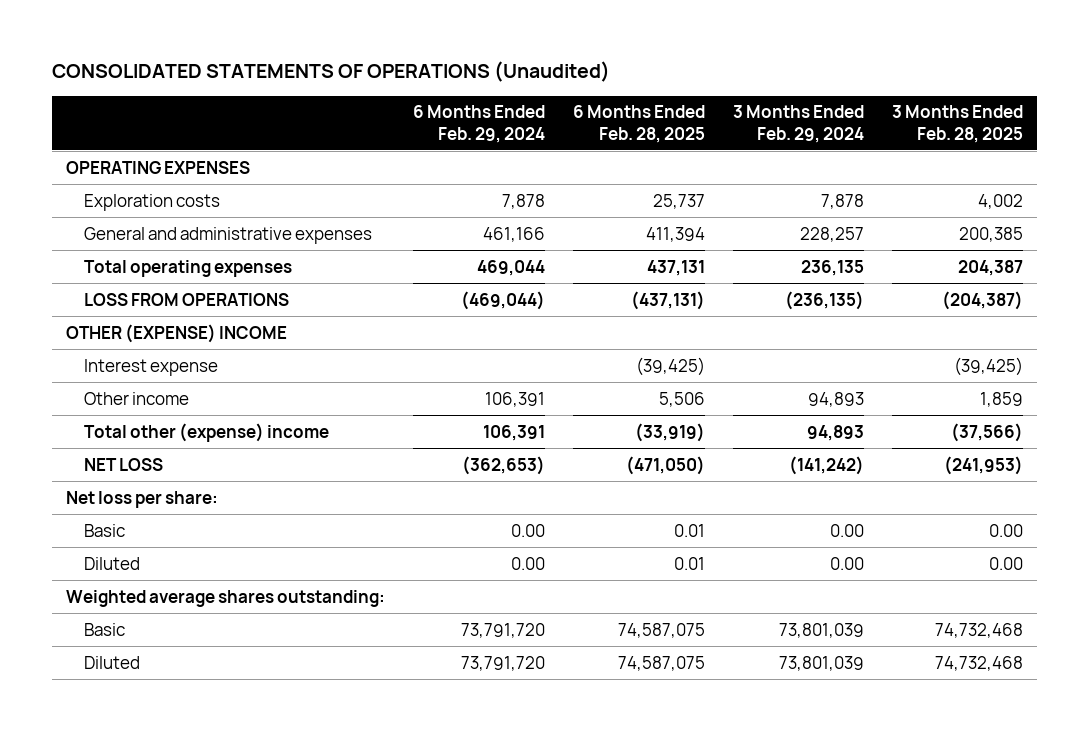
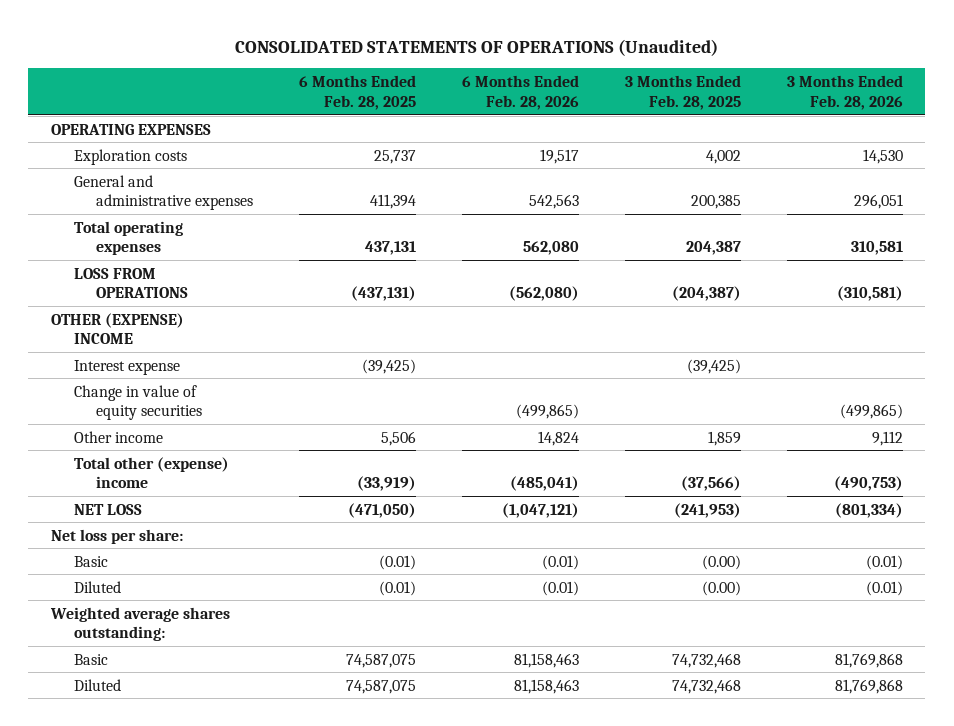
- | 6 Months Ended Feb. 29, 2024 | 6 Months Ended Feb. 28, 2025 | 3 Months Ended Feb. 29, 2024 | 3 Months Ended Feb. 28, 2025
+ | 6 Months Ended Feb. 28, 2025 | 6 Months Ended Feb. 28, 2026 | 3 Months Ended Feb. 28, 2025 | 3 Months Ended Feb. 28, 2026
+ Change in value of equity securities | | (499,865) | | (499,865)
- Basic | 0.00 | 0.01 | 0.00 | 0.00
- Diluted | 0.00 | 0.01 | 0.00 | 0.00
+ Basic | (0.01) | (0.01) | (0.00) | (0.01)
+ Diluted | (0.01) | (0.01) | (0.00) | (0.01)

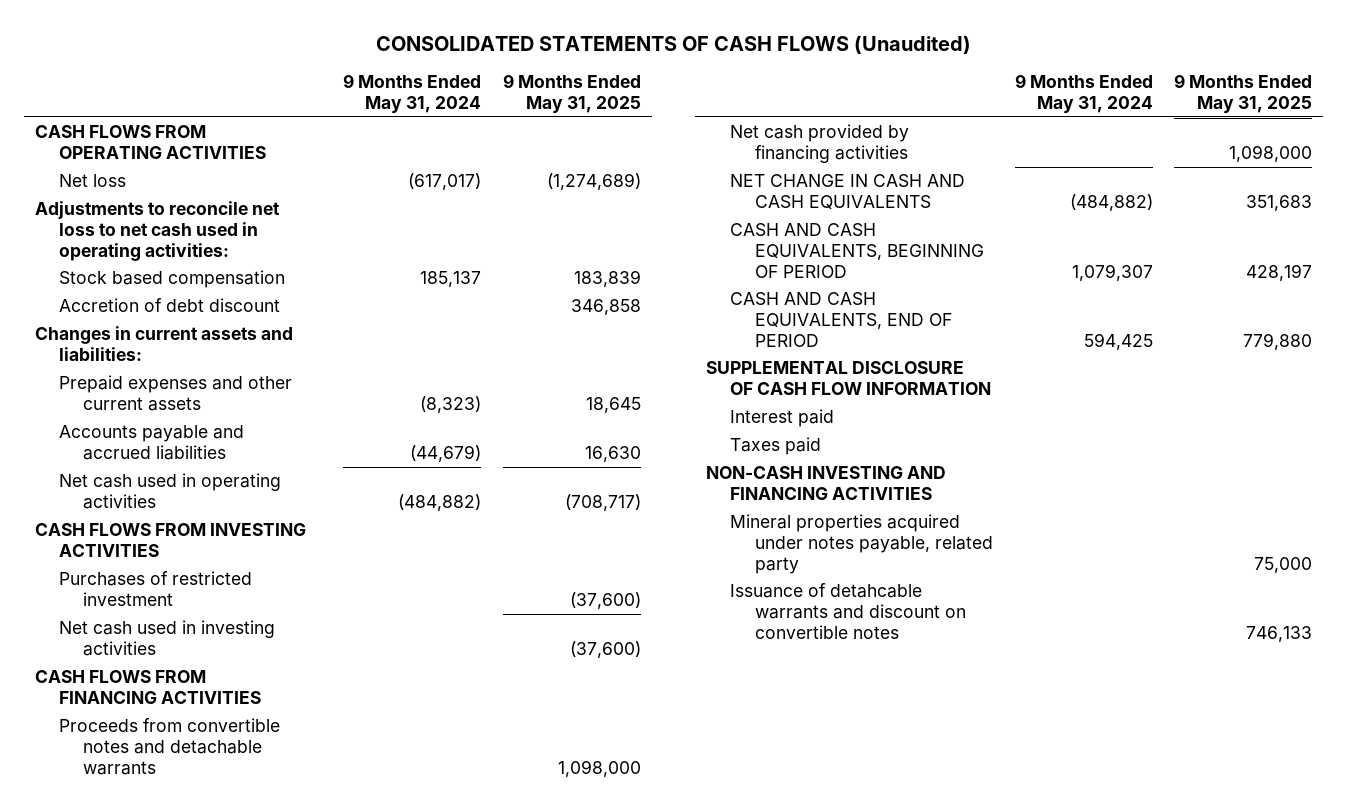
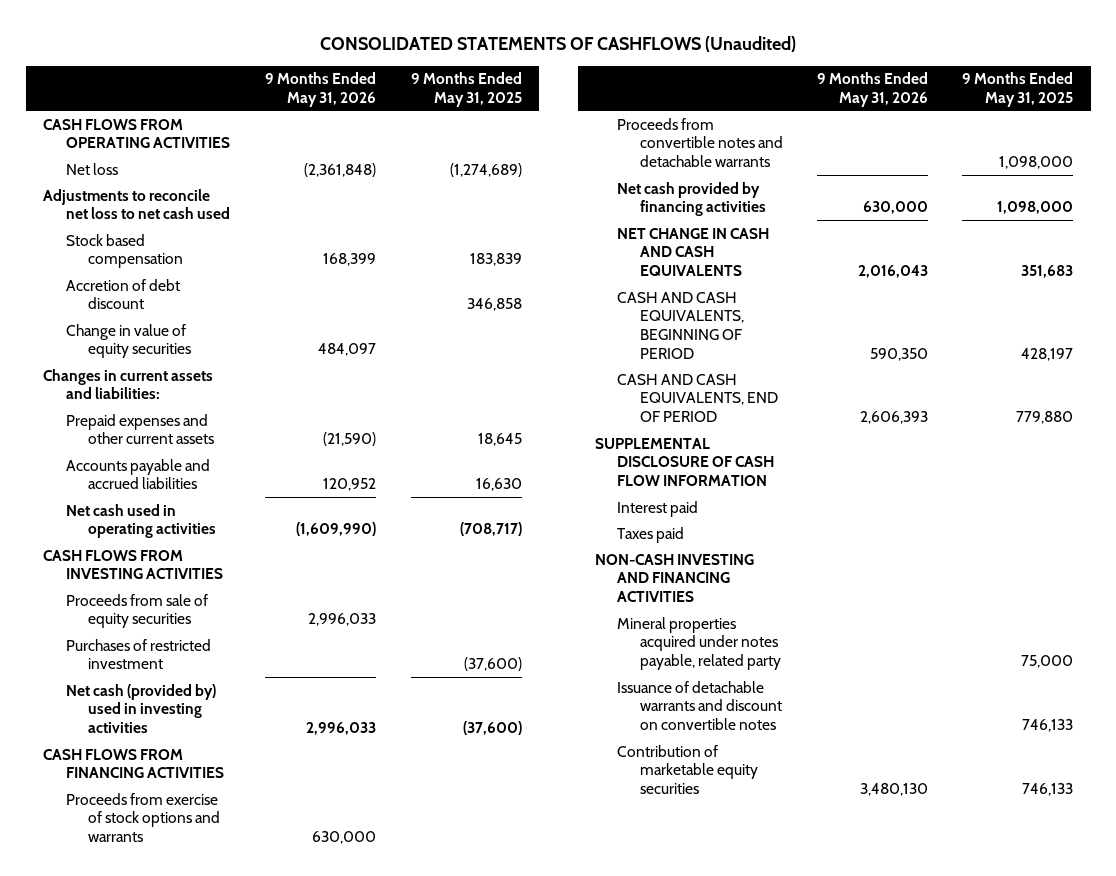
- CONSOLIDATED STATEMENTS OF CASH FLOWS (Unaudited)
+ CONSOLIDATED STATEMENTS OF CASHFLOWS (Unaudited)
- | 9 Months Ended May 31, 2024 | 9 Months Ended May 31, 2025
+ | 9 Months Ended May 31, 2026 | 9 Months Ended May 31, 2025
- Adjustments to reconcile net loss to net cash used in operating activities:
+ Adjustments to reconcile net loss to net cash used
+ Change in value of equity securities | 484,097 |
+ Proceeds from sale of equity securities | 2,996,033 |
- Net cash used in investing activities | | (37,600)
+ Net cash (provided by) used in investing activities | 2,996,033 | (37,600)
+ Proceeds from exercise of stock options and warrants | 630,000 |
- Issuance of detahcable warrants and discount on convertible notes | | 746,133
+ Issuance of detachable warrants and discount on convertible notes | | 746,133
+ Contribution of marketable equity securities | 3,480,130 | 746,133

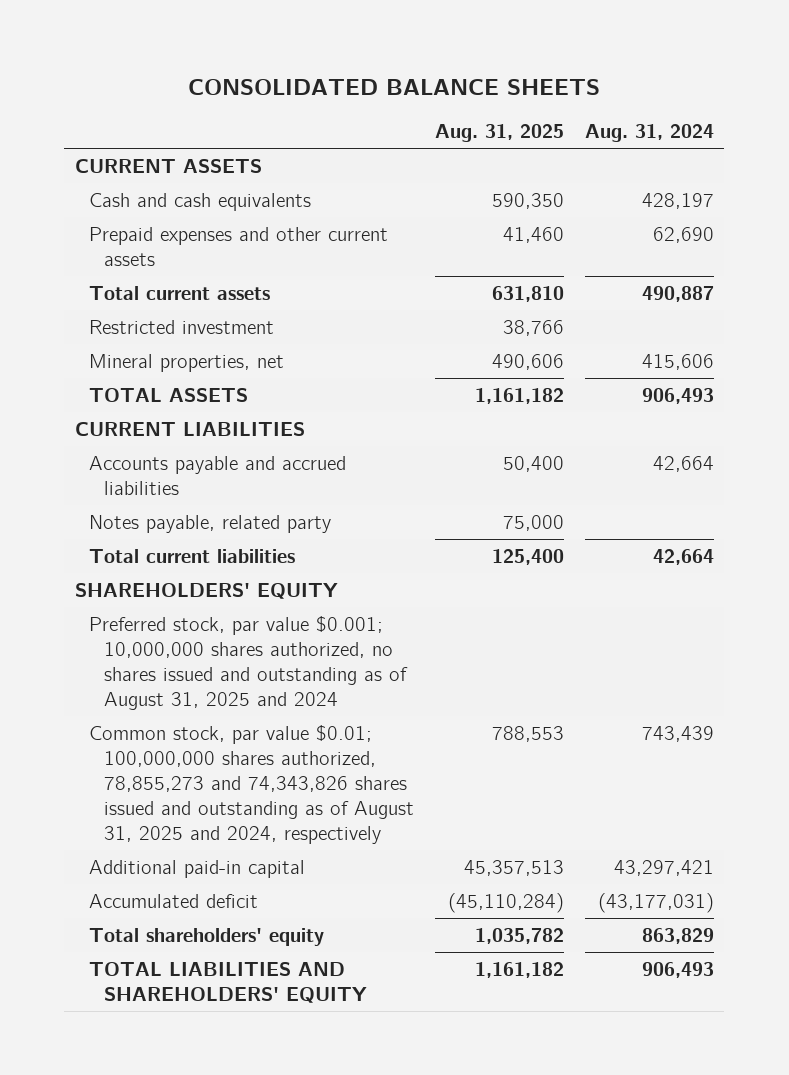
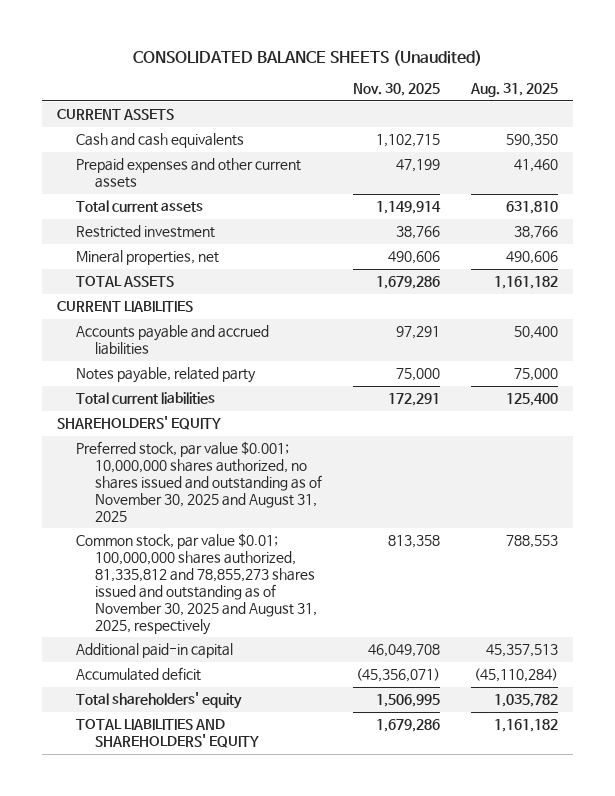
- CONSOLIDATED BALANCE SHEETS
+ CONSOLIDATED BALANCE SHEETS (Unaudited)
- | Aug. 31, 2025 | Aug. 31, 2024
+ | Nov. 30, 2025 | Aug. 31, 2025
- Preferred stock, par value $0.001; 10,000,000 shares authorized, no shares issued and outstanding as of August 31, 2025 and 2024
- Common stock, par value $0.01; 100,000,000 shares authorized, 78,855,273 and 74,343,826 shares issued and outstanding as of August 31, 2025 and 2024, respectively | 788,553 | 743,439
+ Preferred stock, par value $0.001; 10,000,000 shares authorized, no shares issued and outstanding as of November 30, 2025 and August 31, 2025
+ Common stock, par value $0.01; 100,000,000 shares authorized, 81,335,812 and 78,855,273 shares issued and outstanding as of November 30, 2025 and August 31, 2025, respectively | 813,358 | 788,553

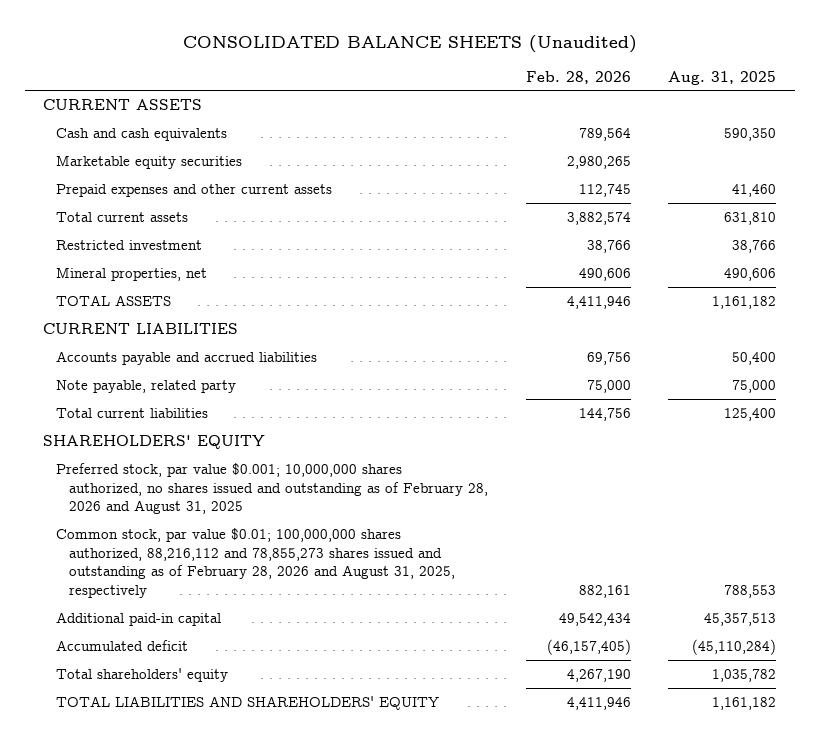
- | Nov. 30, 2025 | Aug. 31, 2025
+ | Feb. 28, 2026 | Aug. 31, 2025
+ Marketable equity securities | 2,980,265 |
- Notes payable, related party | 75,000 | 75,000
+ Note payable, related party | 75,000 | 75,000
- Preferred stock, par value $0.001; 10,000,000 shares authorized, no shares issued and outstanding as of November 30, 2025 and August 31, 2025
- Common stock, par value $0.01; 100,000,000 shares authorized, 81,335,812 and 78,855,273 shares issued and outstanding as of November 30, 2025 and August 31, 2025, respectively | 813,358 | 788,553
+ Preferred stock, par value $0.001; 10,000,000 shares authorized, no shares issued and outstanding as of February 28, 2026 and August 31, 2025
+ Common stock, par value $0.01; 100,000,000 shares authorized, 88,216,112 and 78,855,273 shares issued and outstanding as of February 28, 2026 and August 31, 2025, respectively | 882,161 | 788,553

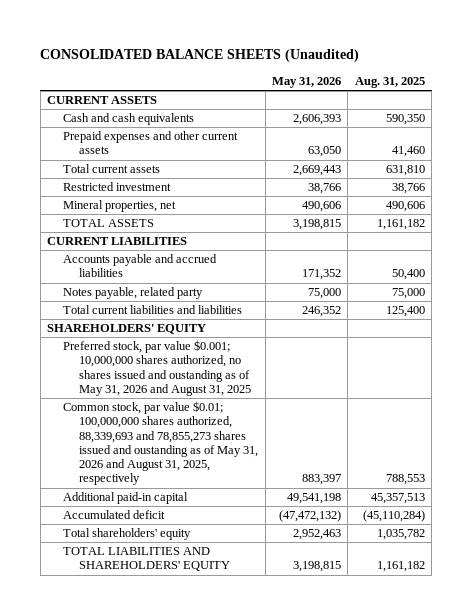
- | Feb. 28, 2026 | Aug. 31, 2025
+ | May 31, 2026 | Aug. 31, 2025
- Marketable equity securities | 2,980,265 |
- Note payable, related party | 75,000 | 75,000
- Total current liabilities | 144,756 | 125,400
+ Notes payable, related party | 75,000 | 75,000
+ Total current liabilities and liabilities | 246,352 | 125,400
- Preferred stock, par value $0.001; 10,000,000 shares authorized, no shares issued and outstanding as of February 28, 2026 and August 31, 2025
- Common stock, par value $0.01; 100,000,000 shares authorized, 88,216,112 and 78,855,273 shares issued and outstanding as of February 28, 2026 and August 31, 2025, respectively | 882,161 | 788,553
+ Preferred stock, par value $0.001; 10,000,000 shares authorized, no shares issued and oustanding as of May 31, 2026 and August 31, 2025
+ Common stock, par value $0.01; 100,000,000 shares authorized, 88,339,693 and 78,855,273 shares issued and oustanding as of May 31, 2026 and August 31, 2025, respectively | 883,397 | 788,553

